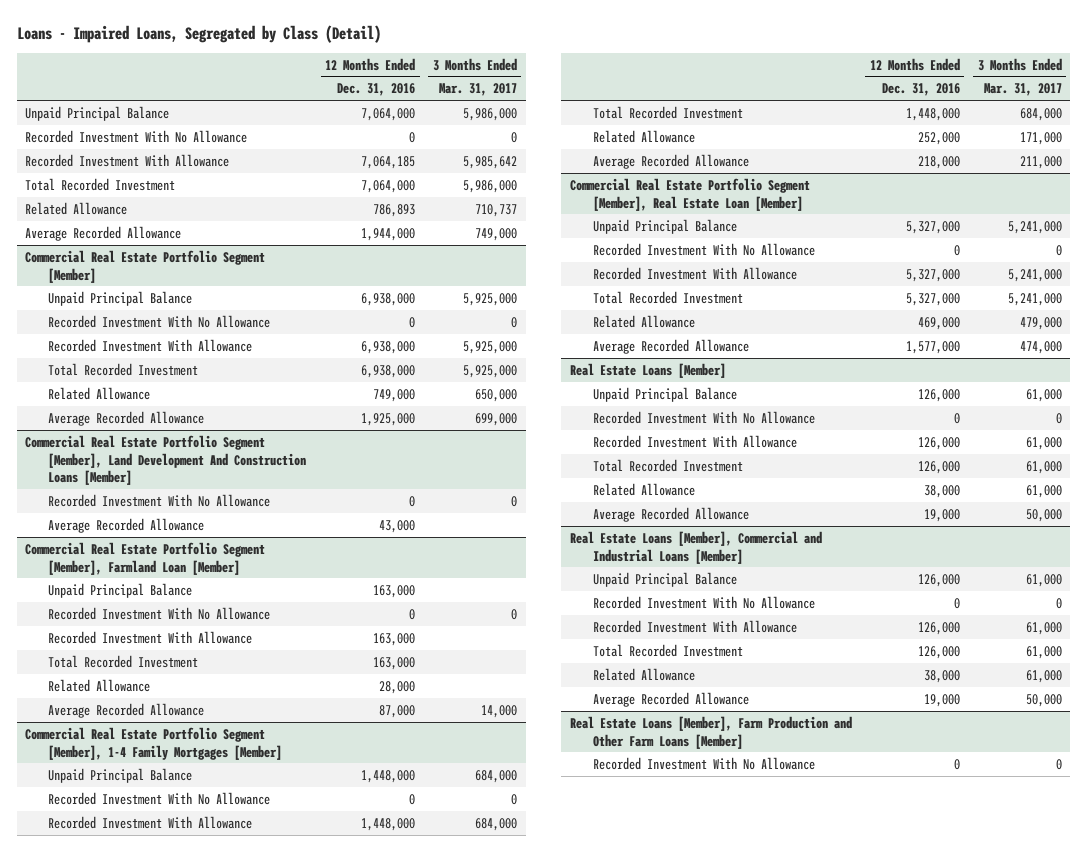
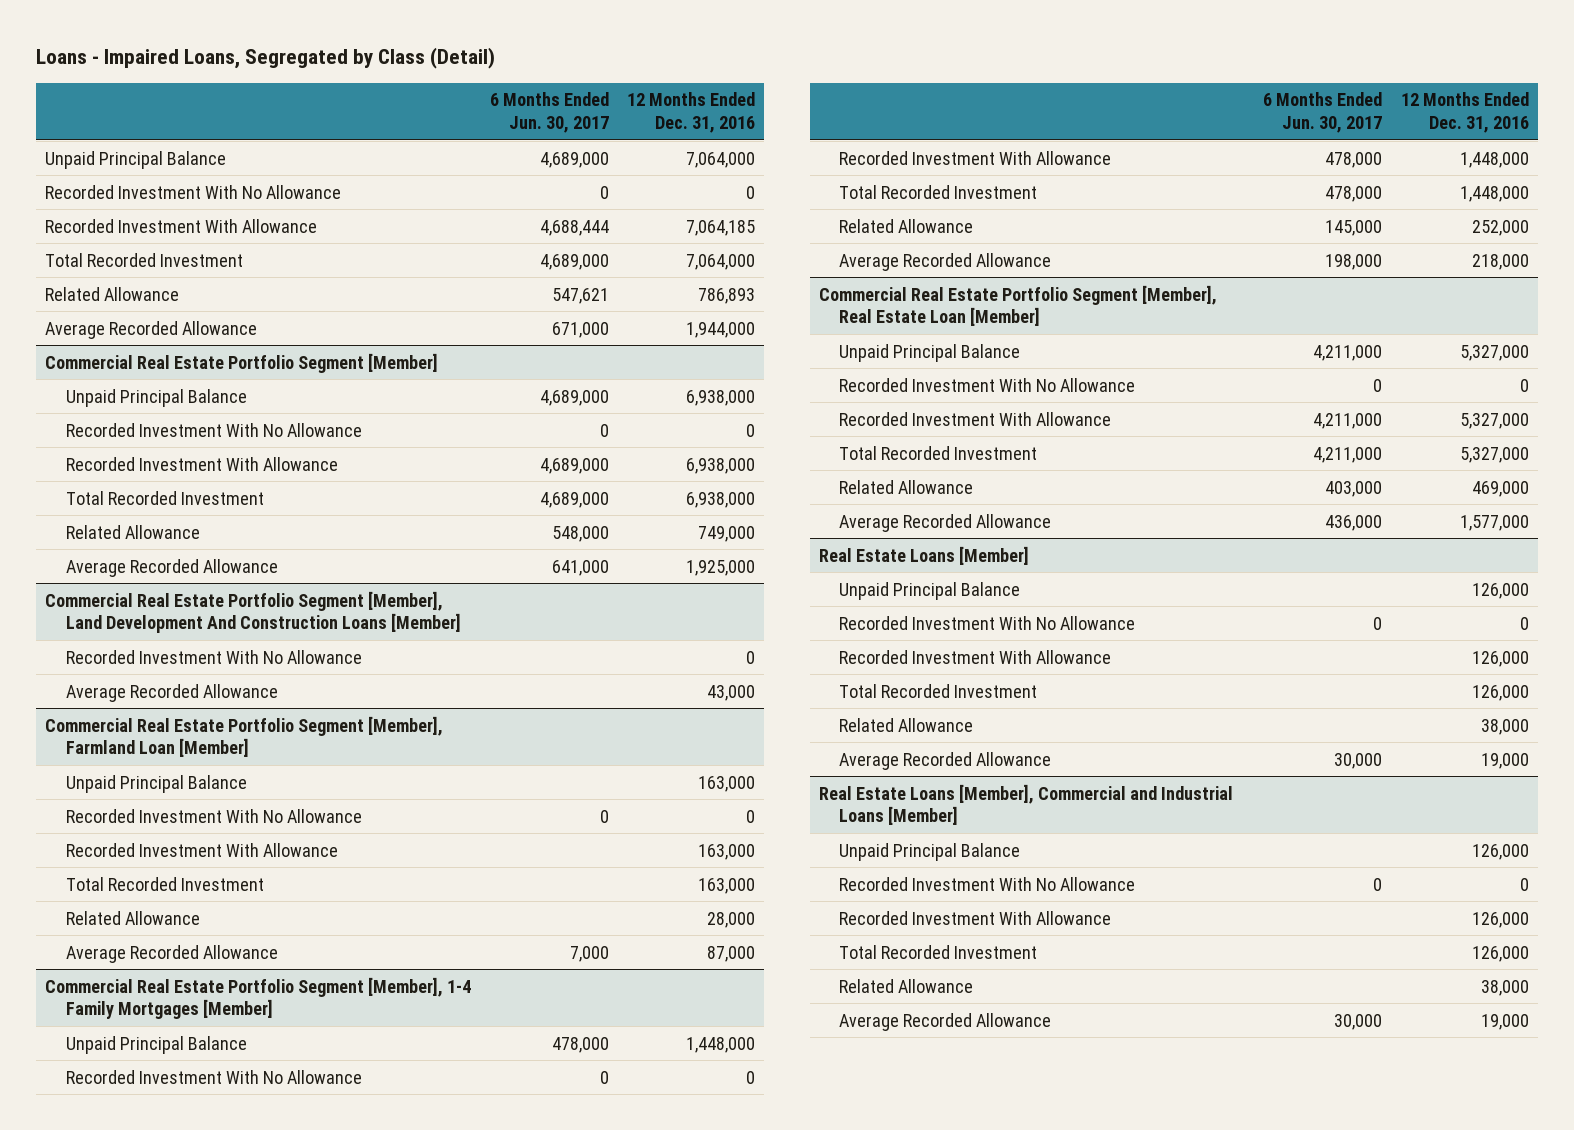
- | 12 Months Ended Dec. 31, 2016 | 3 Months Ended Mar. 31, 2017
+ | 6 Months Ended Jun. 30, 2017 | 12 Months Ended Dec. 31, 2016
- Real Estate Loans [Member], Farm Production and Other Farm Loans [Member]
- Recorded Investment With No Allowance | 0 | 0

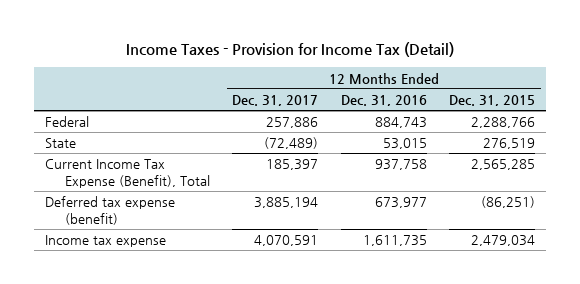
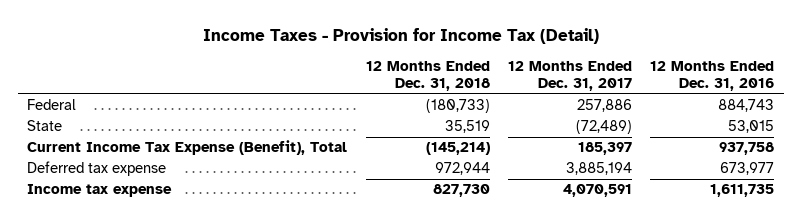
- | 12 Months Ended Dec. 31, 2017 | 12 Months Ended Dec. 31, 2016 | 12 Months Ended Dec. 31, 2015
+ | 12 Months Ended Dec. 31, 2018 | 12 Months Ended Dec. 31, 2017 | 12 Months Ended Dec. 31, 2016
- Deferred tax expense (benefit) | 3,885,194 | 673,977 | (86,251)
+ Deferred tax expense | 972,944 | 3,885,194 | 673,977

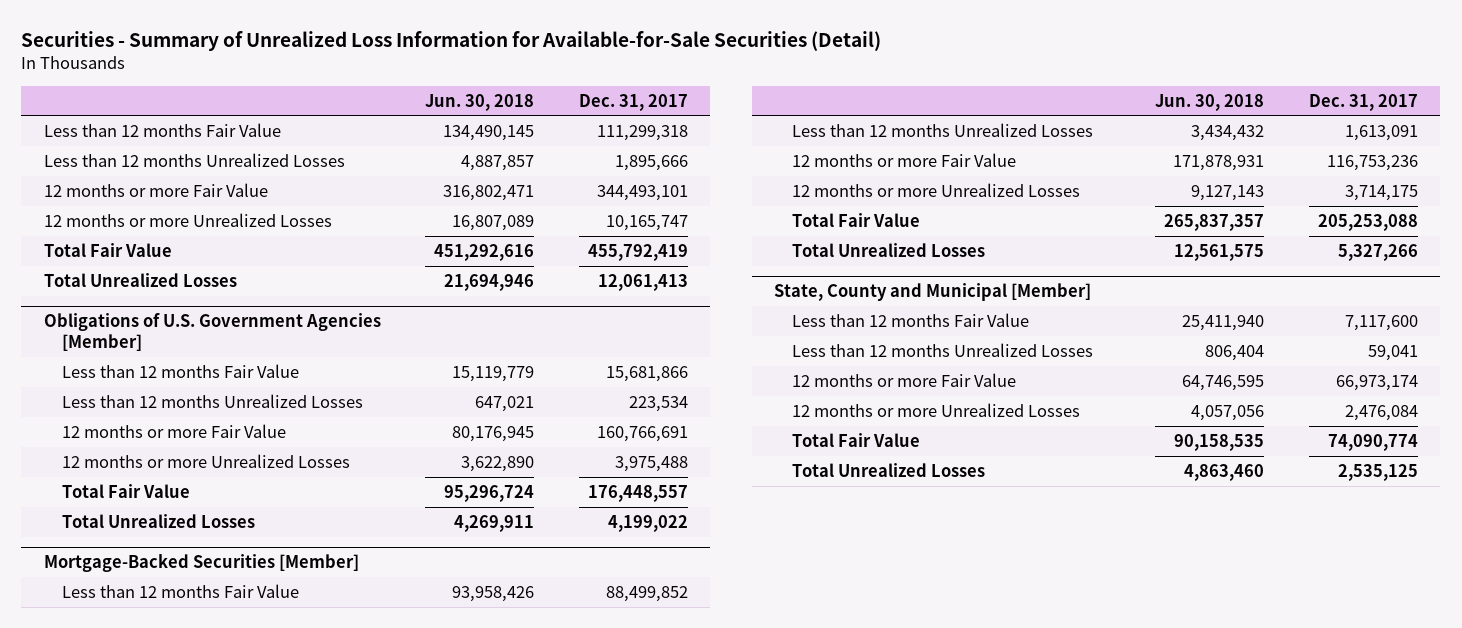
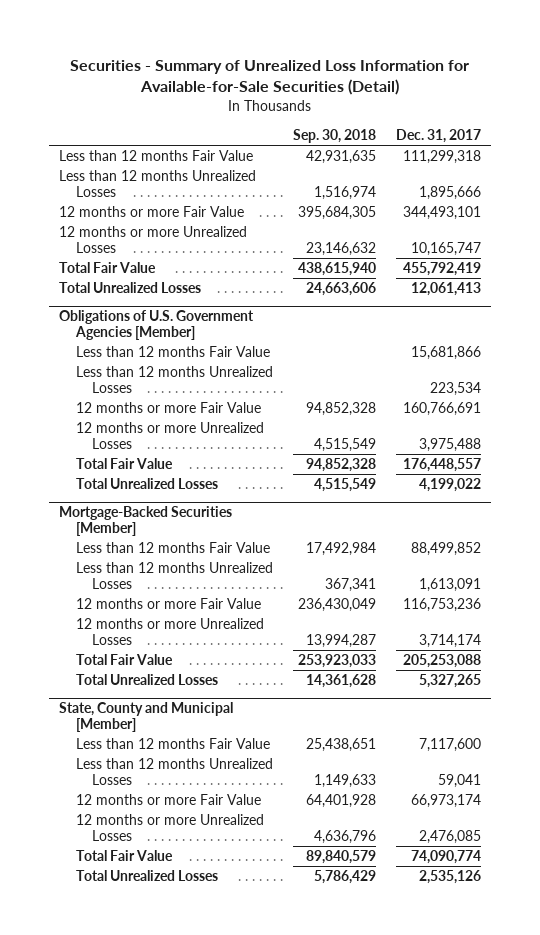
- | Jun. 30, 2018 | Dec. 31, 2017
+ | Sep. 30, 2018 | Dec. 31, 2017
@ Mortgage-Backed Securities [Member]
- 12 months or more Unrealized Losses | 9,127,143 | 3,714,175
+ 12 months or more Unrealized Losses | 13,994,287 | 3,714,174
- Total Unrealized Losses | 12,561,575 | 5,327,266
+ Total Unrealized Losses | 14,361,628 | 5,327,265
@ State, County and Municipal [Member]
- 12 months or more Unrealized Losses | 4,057,056 | 2,476,084
+ 12 months or more Unrealized Losses | 4,636,796 | 2,476,085
- Total Unrealized Losses | 4,863,460 | 2,535,125
+ Total Unrealized Losses | 5,786,429 | 2,535,126

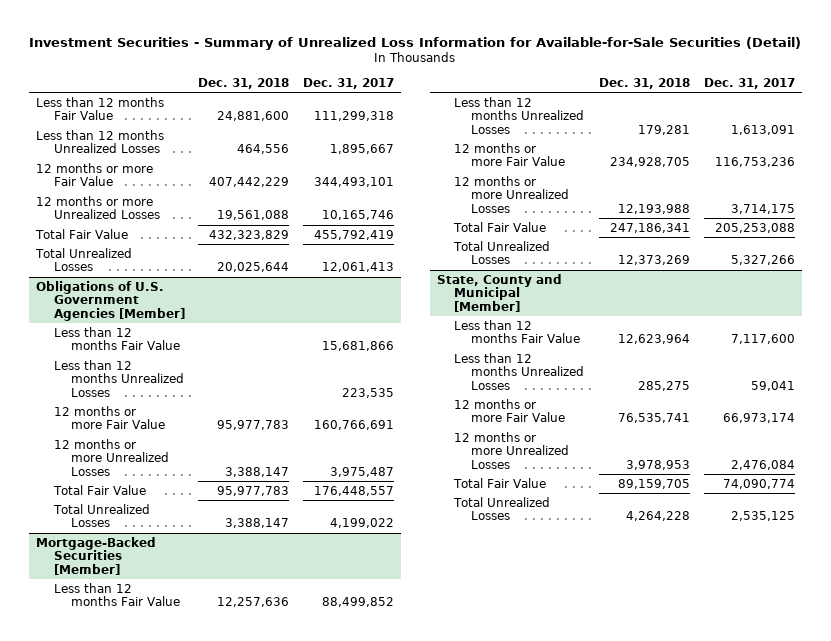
- Securities - Summary of Unrealized Loss Information for Available-for-Sale Securities (Detail)
+ Investment Securities - Summary of Unrealized Loss Information for Available-for-Sale Securities (Detail)
- | Sep. 30, 2018 | Dec. 31, 2017
+ | Dec. 31, 2018 | Dec. 31, 2017
- Less than 12 months Unrealized Losses | 1,516,974 | 1,895,666
+ Less than 12 months Unrealized Losses | 464,556 | 1,895,667
- 12 months or more Unrealized Losses | 23,146,632 | 10,165,747
+ 12 months or more Unrealized Losses | 19,561,088 | 10,165,746
@ Obligations of U.S. Government Agencies [Member]
- Less than 12 months Unrealized Losses | | 223,534
+ Less than 12 months Unrealized Losses | | 223,535
- 12 months or more Unrealized Losses | 4,515,549 | 3,975,488
+ 12 months or more Unrealized Losses | 3,388,147 | 3,975,487
@ Mortgage-Backed Securities [Member]
- 12 months or more Unrealized Losses | 13,994,287 | 3,714,174
+ 12 months or more Unrealized Losses | 12,193,988 | 3,714,175
- Total Unrealized Losses | 14,361,628 | 5,327,265
+ Total Unrealized Losses | 12,373,269 | 5,327,266
@ State, County and Municipal [Member]
- 12 months or more Unrealized Losses | 4,636,796 | 2,476,085
+ 12 months or more Unrealized Losses | 3,978,953 | 2,476,084
- Total Unrealized Losses | 5,786,429 | 2,535,126
+ Total Unrealized Losses | 4,264,228 | 2,535,125

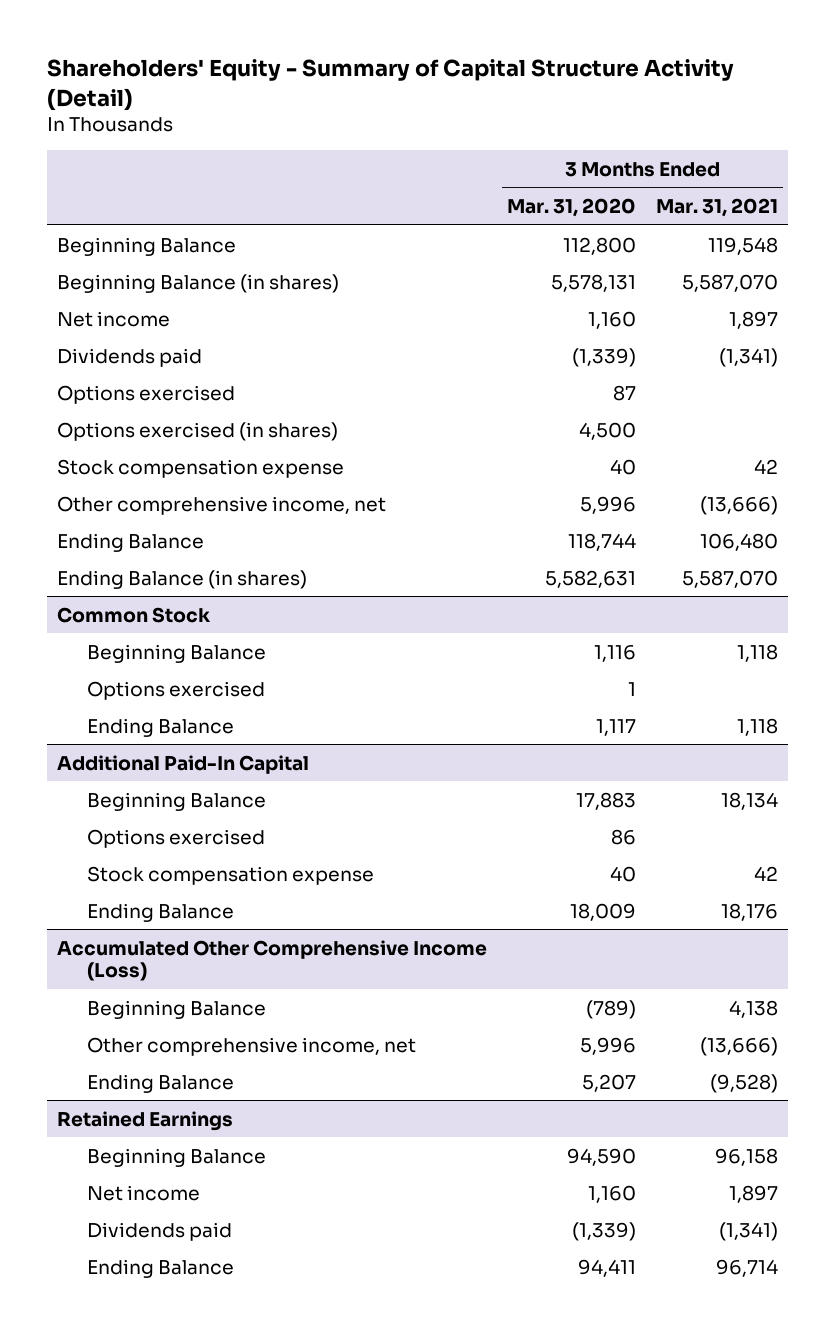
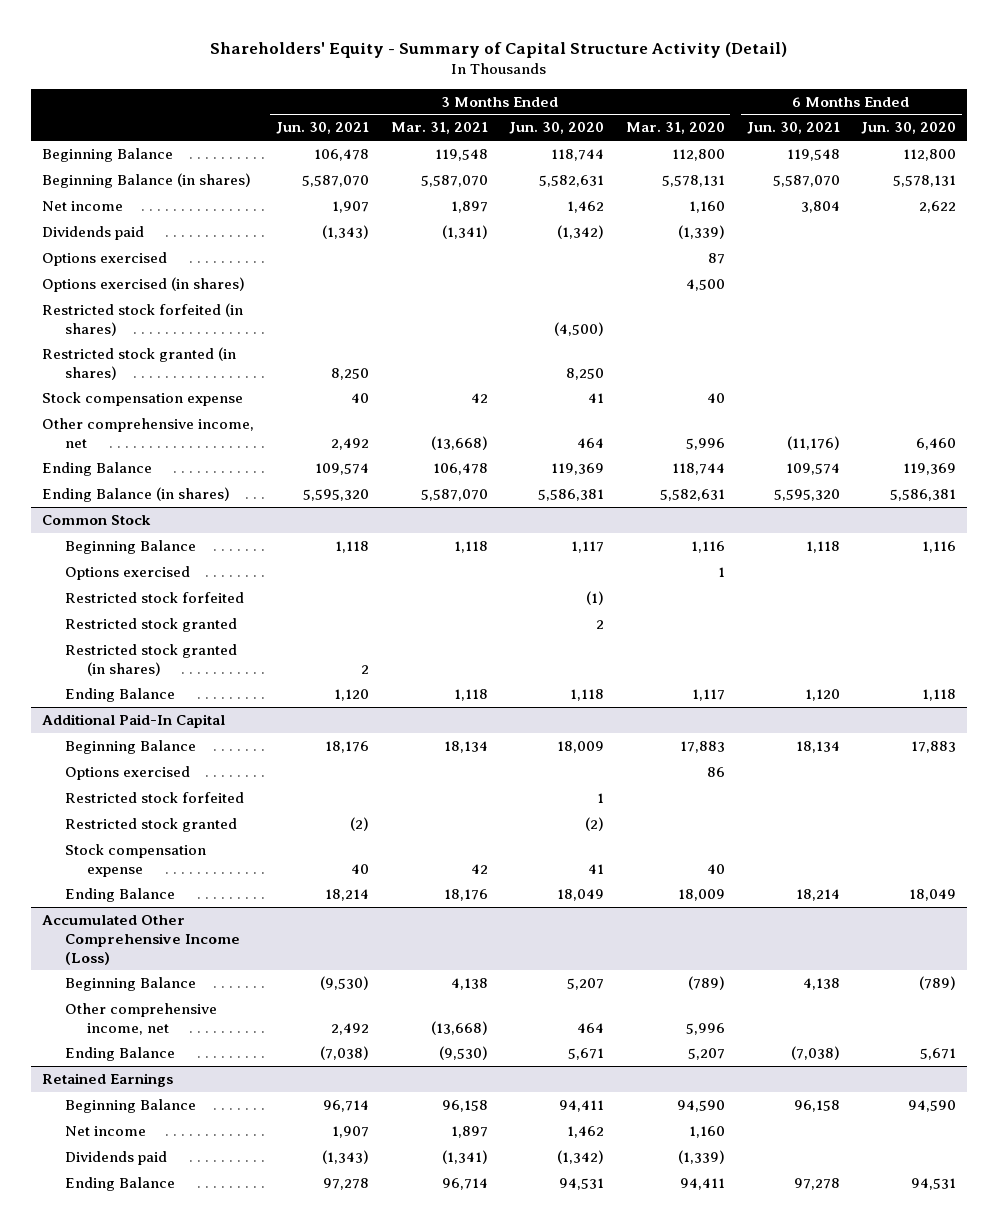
- | 3 Months Ended Mar. 31, 2020 | 3 Months Ended Mar. 31, 2021
+ | 3 Months Ended Jun. 30, 2021 | 3 Months Ended Mar. 31, 2021 | 3 Months Ended Jun. 30, 2020 | 3 Months Ended Mar. 31, 2020 | 6 Months Ended Jun. 30, 2021 | 6 Months Ended Jun. 30, 2020
+ Restricted stock forfeited (in shares) | | | (4,500) | | |
+ Restricted stock granted (in shares) | 8,250 | | 8,250 | | |
- Other comprehensive income, net | 5,996 | (13,666)
- Ending Balance | 118,744 | 106,480
+ Other comprehensive income, net | 2,492 | (13,668) | 464 | 5,996 | (11,176) | 6,460
+ Ending Balance | 109,574 | 106,478 | 119,369 | 118,744 | 109,574 | 119,369
@ Common Stock
+ Restricted stock forfeited | | | (1) | | |
+ Restricted stock granted | | | 2 | | |
+ Restricted stock granted (in shares) | 2 | | | | |
@ Additional Paid-In Capital
+ Restricted stock forfeited | | | 1 | | |
+ Restricted stock granted | (2) | | (2) | | |
@ Accumulated Other Comprehensive Income (Loss)
- Other comprehensive income, net | 5,996 | (13,666)
- Ending Balance | 5,207 | (9,528)
+ Other comprehensive income, net | 2,492 | (13,668) | 464 | 5,996 | |
+ Ending Balance | (7,038) | (9,530) | 5,671 | 5,207 | (7,038) | 5,671

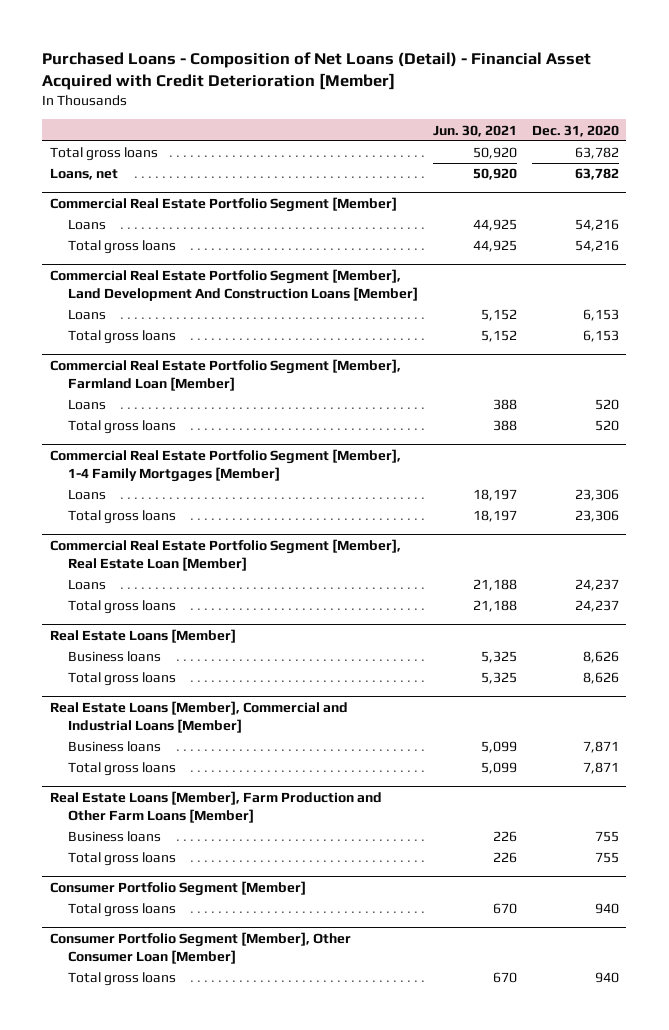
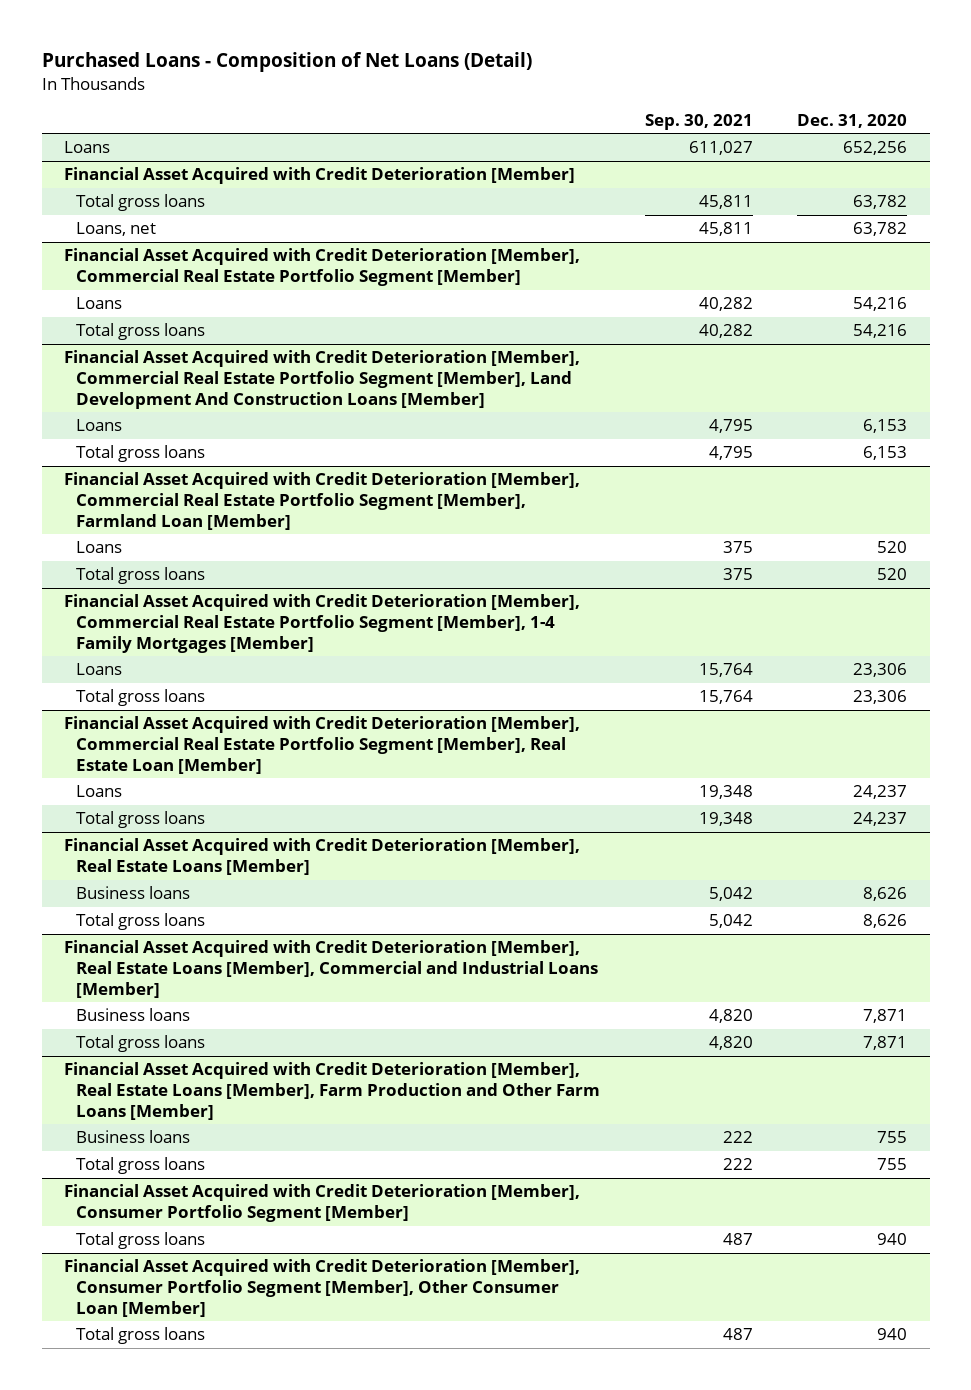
- Purchased Loans - Composition of Net Loans (Detail) - Financial Asset Acquired with Credit Deterioration [Member]
+ Purchased Loans - Composition of Net Loans (Detail)
- | Jun. 30, 2021 | Dec. 31, 2020
+ | Sep. 30, 2021 | Dec. 31, 2020
+ Loans | 611,027 | 652,256
+ Financial Asset Acquired with Credit Deterioration [Member]
- Commercial Real Estate Portfolio Segment [Member]
+ Financial Asset Acquired with Credit Deterioration [Member], Commercial Real Estate Portfolio Segment [Member]
- Commercial Real Estate Portfolio Segment [Member], Land Development And Construction Loans [Member]
+ Financial Asset Acquired with Credit Deterioration [Member], Commercial Real Estate Portfolio Segment [Member], Land Development And Construction Loans [Member]
- Commercial Real Estate Portfolio Segment [Member], Farmland Loan [Member]
+ Financial Asset Acquired with Credit Deterioration [Member], Commercial Real Estate Portfolio Segment [Member], Farmland Loan [Member]
- Commercial Real Estate Portfolio Segment [Member], 1-4 Family Mortgages [Member]
+ Financial Asset Acquired with Credit Deterioration [Member], Commercial Real Estate Portfolio Segment [Member], 1-4 Family Mortgages [Member]
- Commercial Real Estate Portfolio Segment [Member], Real Estate Loan [Member]
+ Financial Asset Acquired with Credit Deterioration [Member], Commercial Real Estate Portfolio Segment [Member], Real Estate Loan [Member]
- Real Estate Loans [Member]
+ Financial Asset Acquired with Credit Deterioration [Member], Real Estate Loans [Member]
- Real Estate Loans [Member], Commercial and Industrial Loans [Member]
+ Financial Asset Acquired with Credit Deterioration [Member], Real Estate Loans [Member], Commercial and Industrial Loans [Member]
- Real Estate Loans [Member], Farm Production and Other Farm Loans [Member]
+ Financial Asset Acquired with Credit Deterioration [Member], Real Estate Loans [Member], Farm Production and Other Farm Loans [Member]
- Consumer Portfolio Segment [Member]
+ Financial Asset Acquired with Credit Deterioration [Member], Consumer Portfolio Segment [Member]
- Consumer Portfolio Segment [Member], Other Consumer Loan [Member]
+ Financial Asset Acquired with Credit Deterioration [Member], Consumer Portfolio Segment [Member], Other Consumer Loan [Member]

